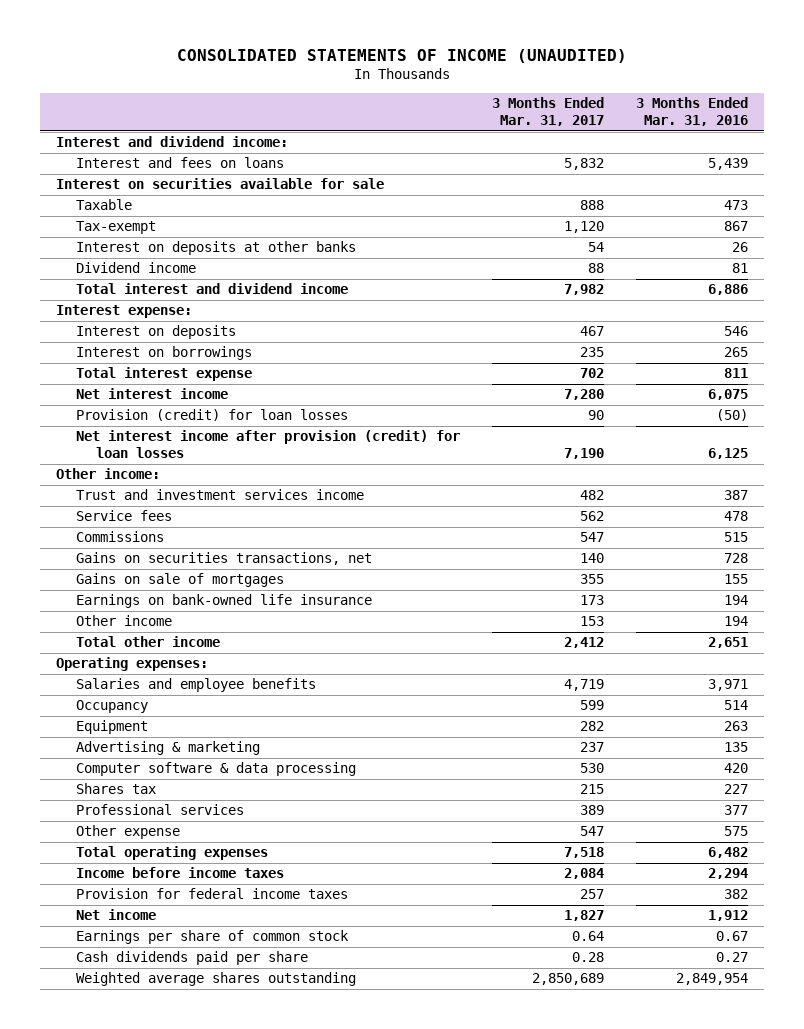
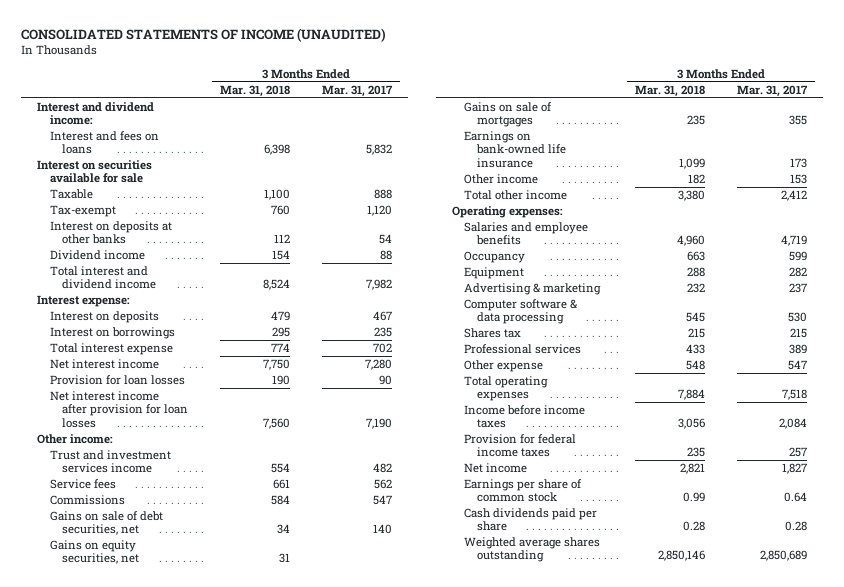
- | 3 Months Ended Mar. 31, 2017 | 3 Months Ended Mar. 31, 2016
+ | 3 Months Ended Mar. 31, 2018 | 3 Months Ended Mar. 31, 2017
- Provision (credit) for loan losses | 90 | (50)
- Net interest income after provision (credit) for loan losses | 7,190 | 6,125
+ Provision for loan losses | 190 | 90
+ Net interest income after provision for loan losses | 7,560 | 7,190
- Gains on securities transactions, net | 140 | 728
+ Gains on sale of debt securities, net | 34 | 140
+ Gains on equity securities, net | 31 |

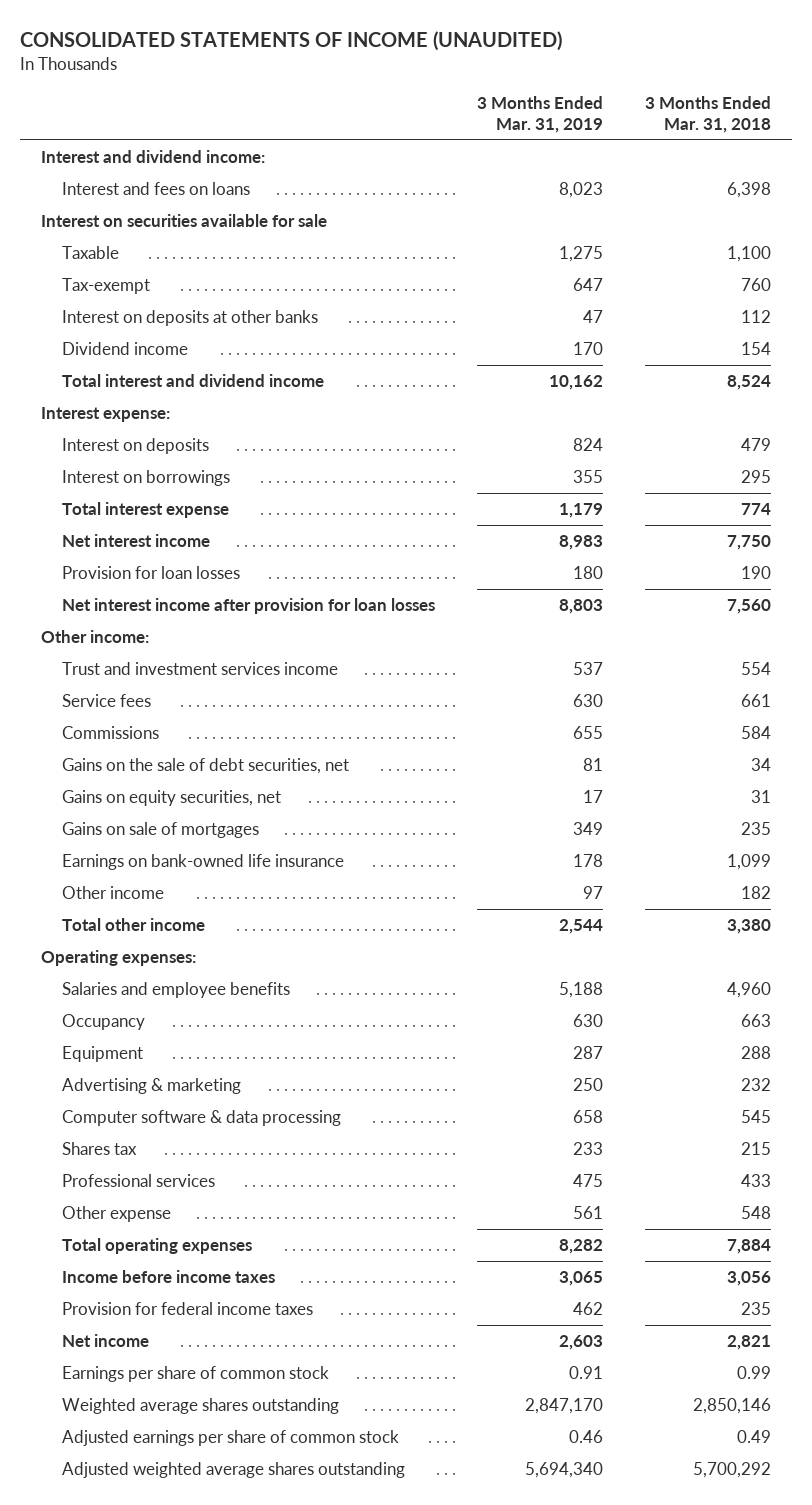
- | 3 Months Ended Mar. 31, 2018 | 3 Months Ended Mar. 31, 2017
+ | 3 Months Ended Mar. 31, 2019 | 3 Months Ended Mar. 31, 2018
- Gains on sale of debt securities, net | 34 | 140
+ Gains on the sale of debt securities, net | 81 | 34
- Cash dividends paid per share | 0.28 | 0.28
+ Adjusted earnings per share of common stock | 0.46 | 0.49
+ Adjusted weighted average shares outstanding | 5,694,340 | 5,700,292

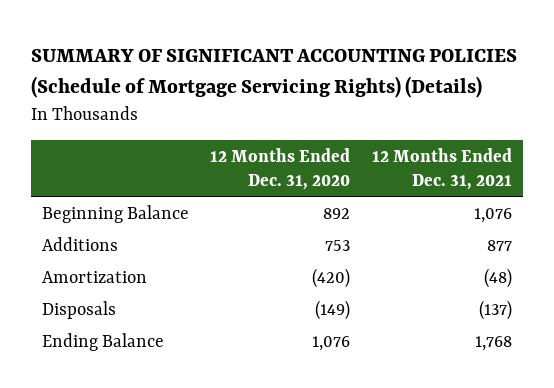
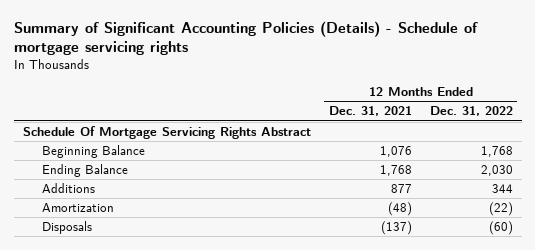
- SUMMARY OF SIGNIFICANT ACCOUNTING POLICIES (Schedule of Mortgage Servicing Rights) (Details)
+ Summary of Significant Accounting Policies (Details) - Schedule of mortgage servicing rights
- | 12 Months Ended Dec. 31, 2020 | 12 Months Ended Dec. 31, 2021
+ | 12 Months Ended Dec. 31, 2021 | 12 Months Ended Dec. 31, 2022
+ Schedule Of Mortgage Servicing Rights Abstract
moved up: Ending Balance | 1,768 | 2,030

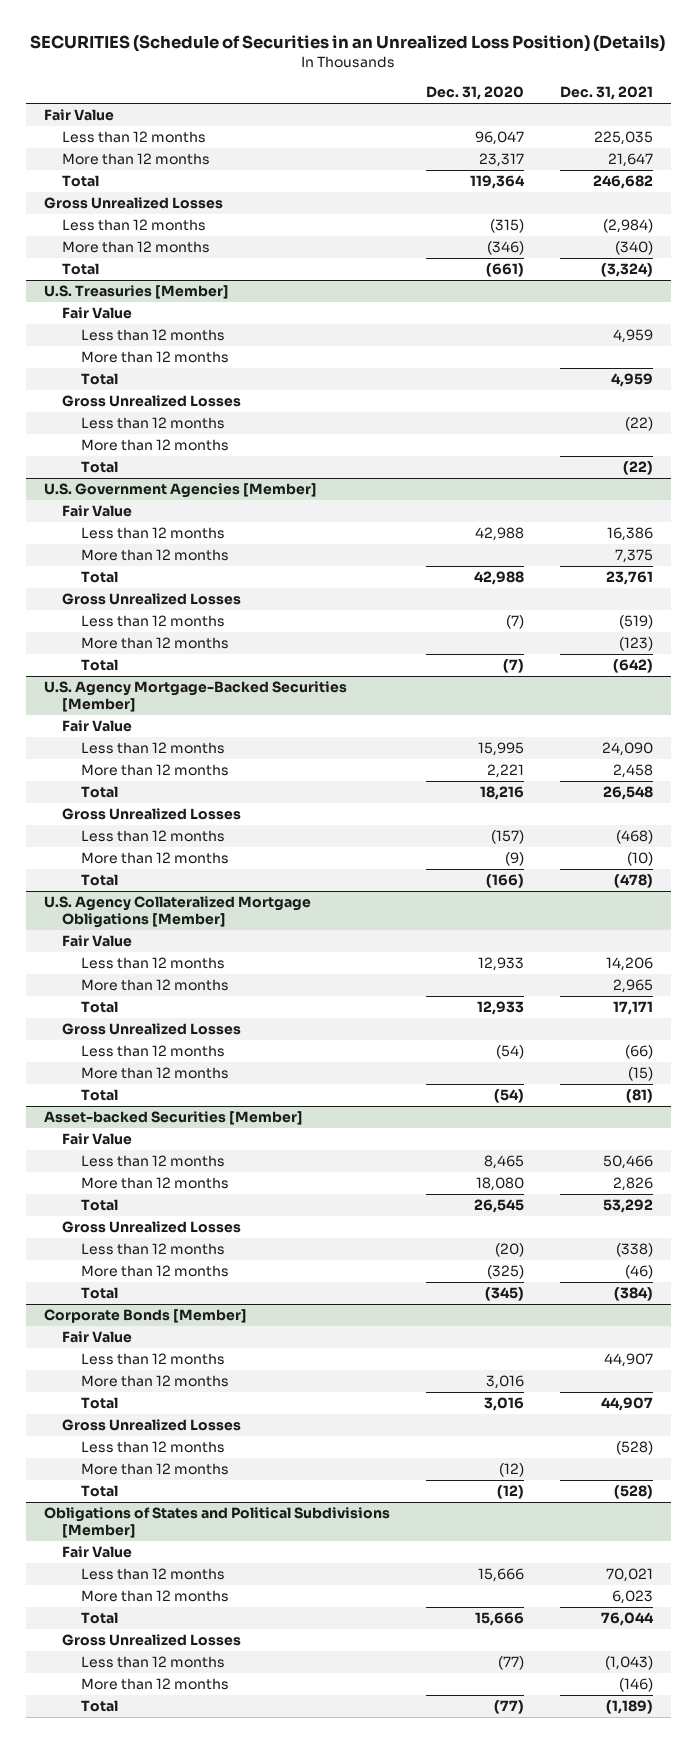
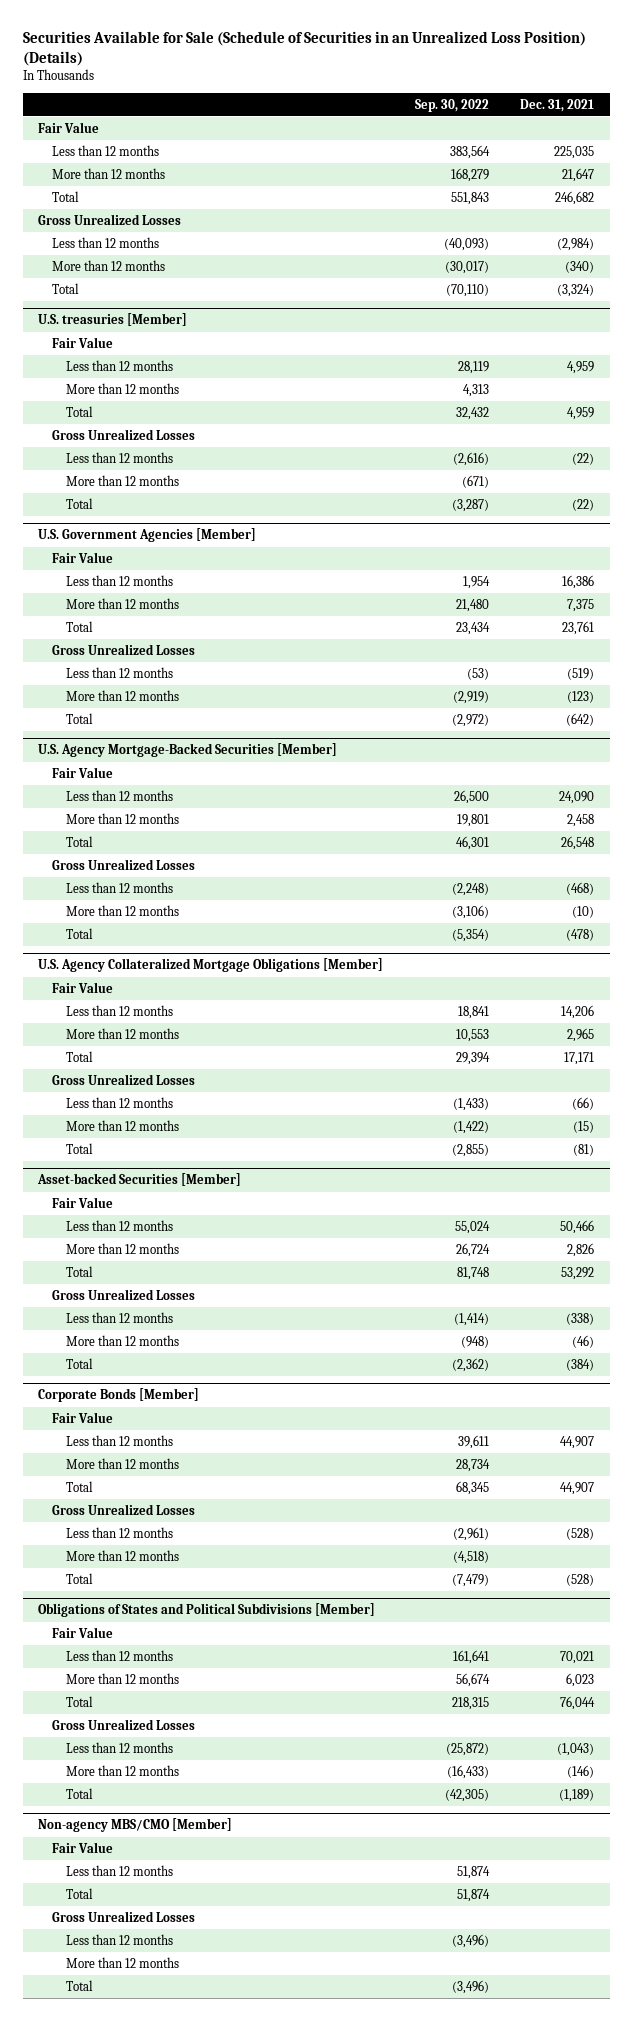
- SECURITIES (Schedule of Securities in an Unrealized Loss Position) (Details)
+ Securities Available for Sale (Schedule of Securities in an Unrealized Loss Position) (Details)
- | Dec. 31, 2020 | Dec. 31, 2021
+ | Sep. 30, 2022 | Dec. 31, 2021
- U.S. Treasuries [Member]
+ U.S. treasuries [Member]
+ Non-agency MBS/CMO [Member]
+ Fair Value
+ Less than 12 months | 51,874 |
+ Total | 51,874 |
+ Gross Unrealized Losses
+ Less than 12 months | (3,496) |
+ More than 12 months
+ Total | (3,496) |

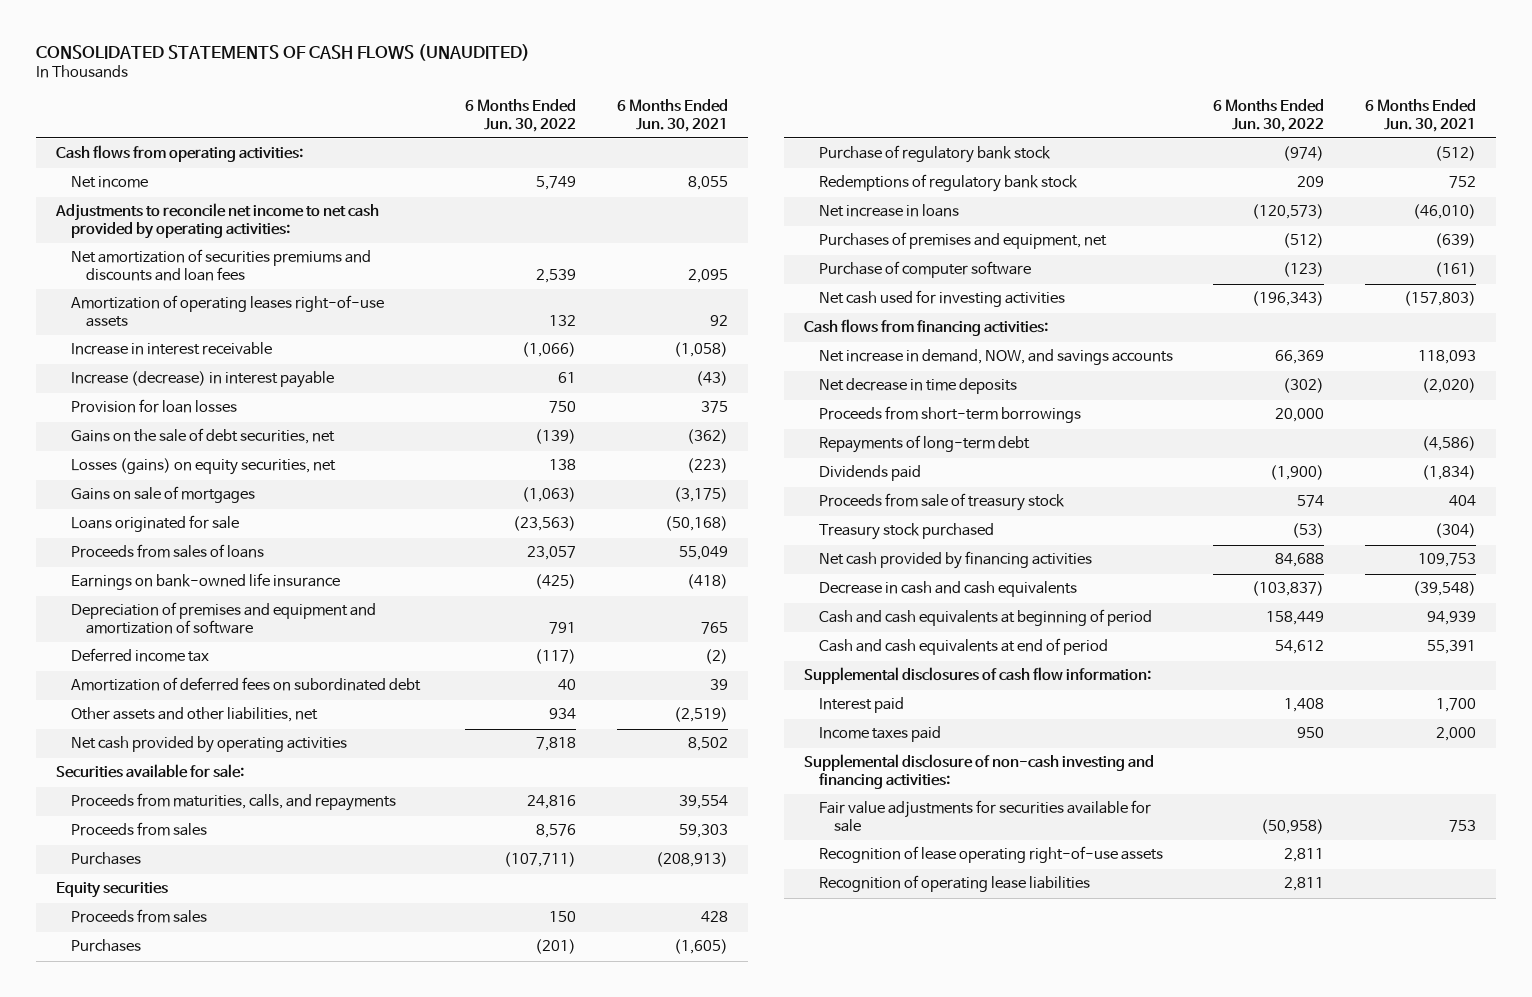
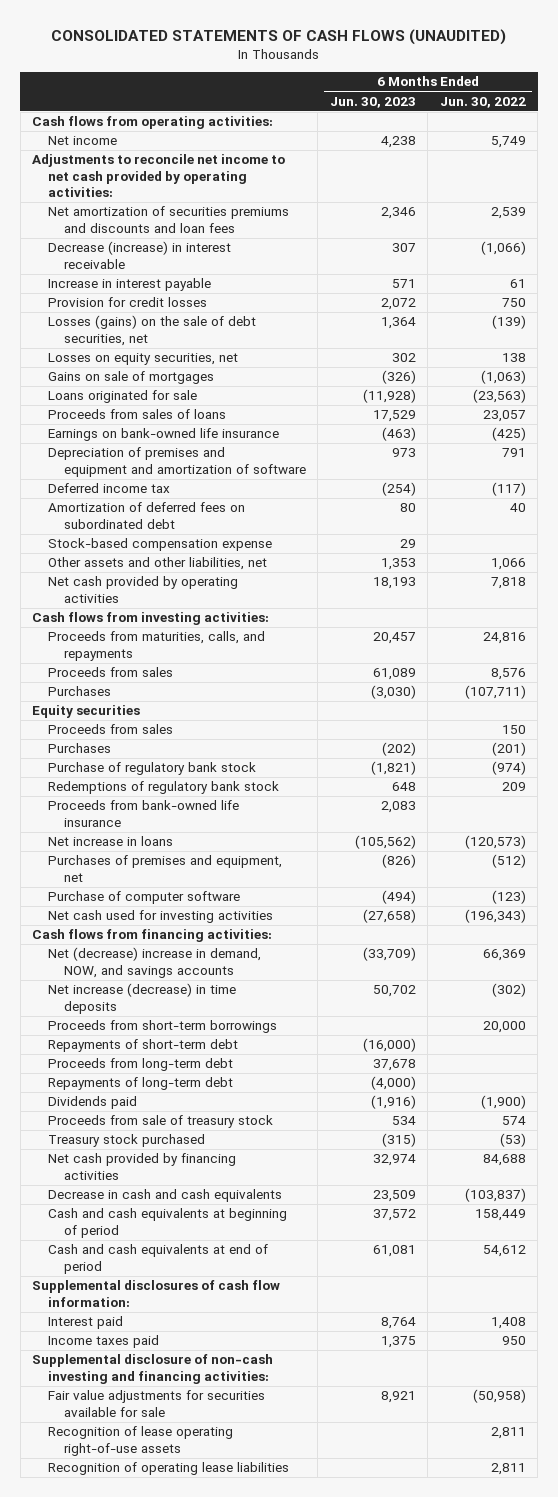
- | 6 Months Ended Jun. 30, 2022 | 6 Months Ended Jun. 30, 2021
+ | 6 Months Ended Jun. 30, 2023 | 6 Months Ended Jun. 30, 2022
- Amortization of operating leases right-of-use assets | 132 | 92
- Increase in interest receivable | (1,066) | (1,058)
- Increase (decrease) in interest payable | 61 | (43)
- Provision for loan losses | 750 | 375
- Gains on the sale of debt securities, net | (139) | (362)
- Losses (gains) on equity securities, net | 138 | (223)
+ Decrease (increase) in interest receivable | 307 | (1,066)
+ Increase in interest payable | 571 | 61
+ Provision for credit losses | 2,072 | 750
+ Losses (gains) on the sale of debt securities, net | 1,364 | (139)
+ Losses on equity securities, net | 302 | 138
- Other assets and other liabilities, net | 934 | (2,519)
+ Stock-based compensation expense | 29 |
+ Other assets and other liabilities, net | 1,353 | 1,066
- Securities available for sale:
+ Cash flows from investing activities:
+ Proceeds from bank-owned life insurance | 2,083 |
- Net increase in demand, NOW, and savings accounts | 66,369 | 118,093
- Net decrease in time deposits | (302) | (2,020)
+ Net (decrease) increase in demand, NOW, and savings accounts | (33,709) | 66,369
+ Net increase (decrease) in time deposits | 50,702 | (302)
+ Repayments of short-term debt | (16,000) |
+ Proceeds from long-term debt | 37,678 |

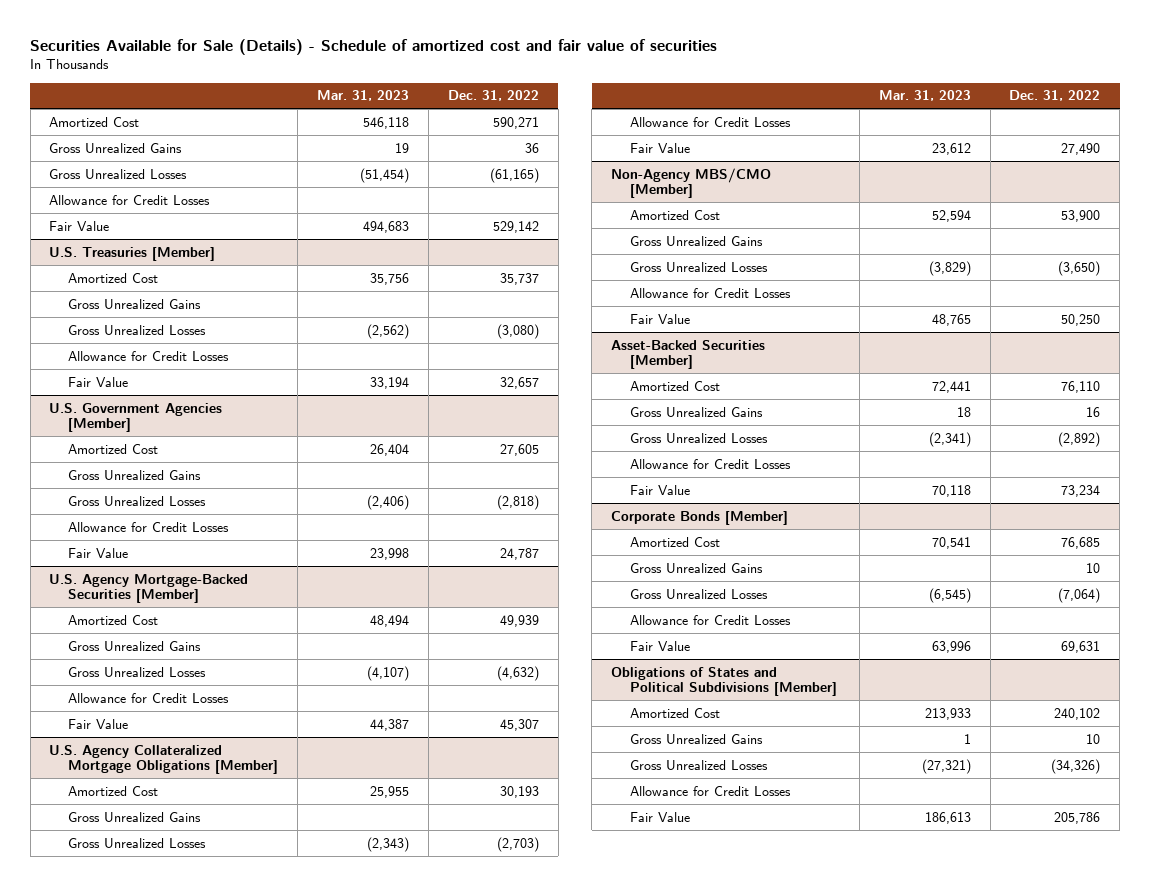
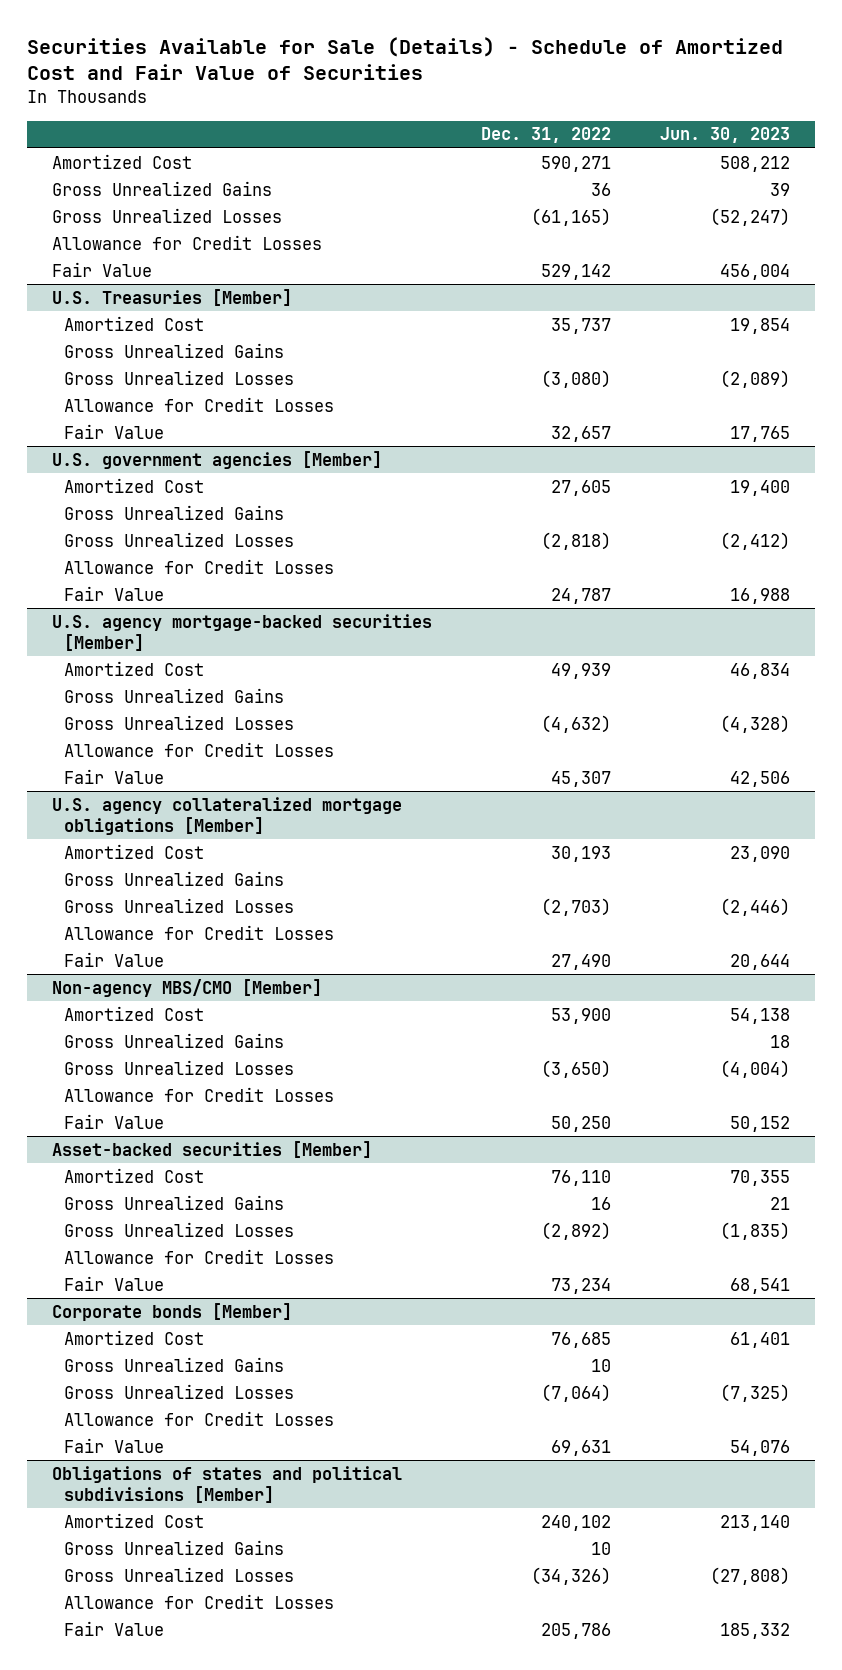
- Securities Available for Sale (Details) - Schedule of amortized cost and fair value of securities
+ Securities Available for Sale (Details) - Schedule of Amortized Cost and Fair Value of Securities
- | Mar. 31, 2023 | Dec. 31, 2022
+ | Dec. 31, 2022 | Jun. 30, 2023
- U.S. Government Agencies [Member]
+ U.S. government agencies [Member]
- U.S. Agency Mortgage-Backed Securities [Member]
+ U.S. agency mortgage-backed securities [Member]
- U.S. Agency Collateralized Mortgage Obligations [Member]
+ U.S. agency collateralized mortgage obligations [Member]
- Non-Agency MBS/CMO [Member]
+ Non-agency MBS/CMO [Member]
- Asset-Backed Securities [Member]
+ Asset-backed securities [Member]
- Corporate Bonds [Member]
+ Corporate bonds [Member]
- Obligations of States and Political Subdivisions [Member]
+ Obligations of states and political subdivisions [Member]

